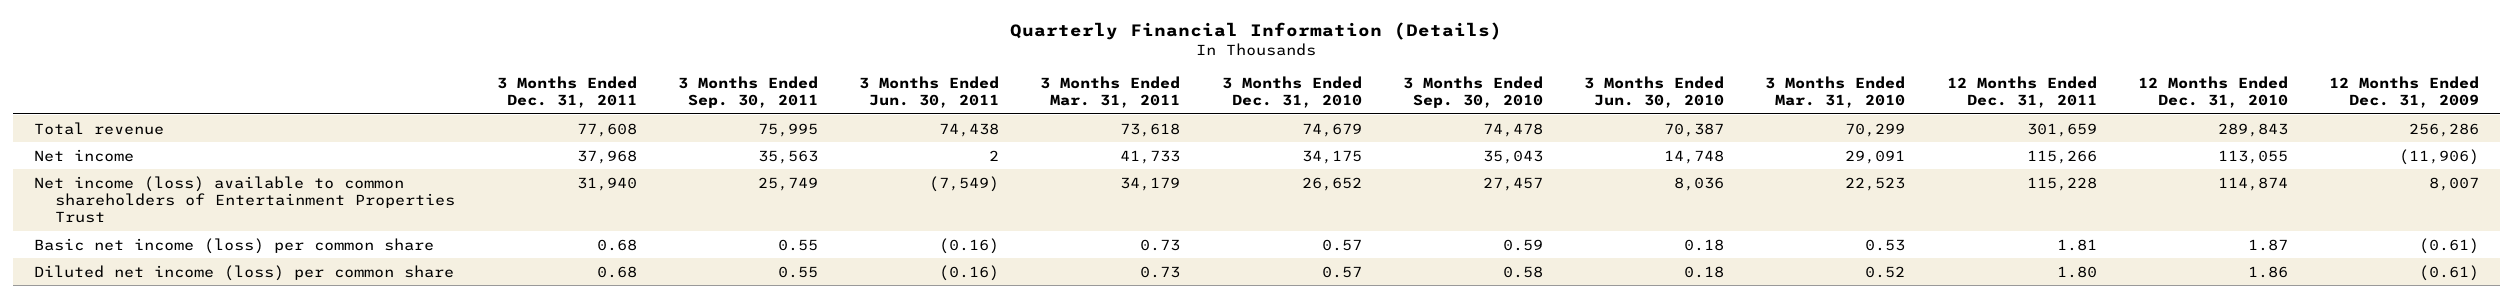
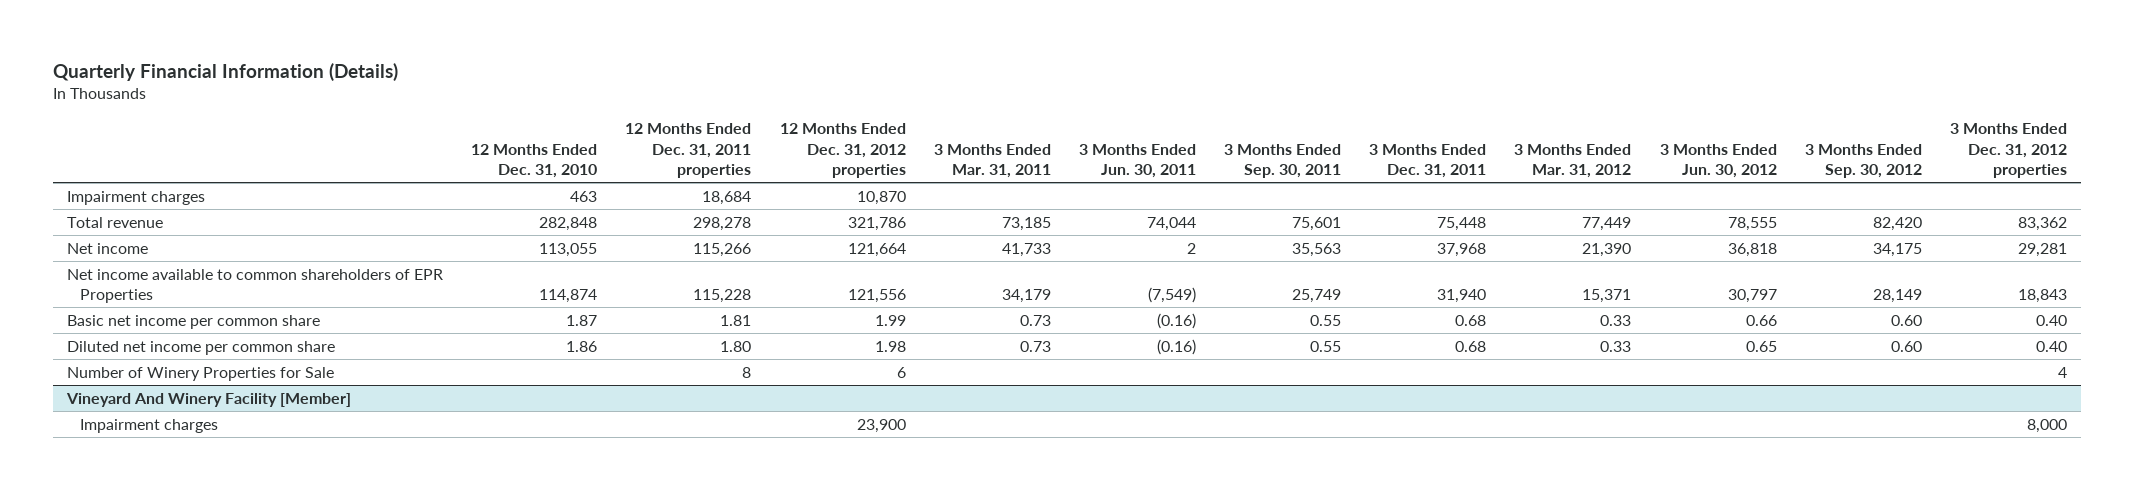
- | 3 Months Ended Dec. 31, 2011 | 3 Months Ended Sep. 30, 2011 | 3 Months Ended Jun. 30, 2011 | 3 Months Ended Mar. 31, 2011 | 3 Months Ended Dec. 31, 2010 | 3 Months Ended Sep. 30, 2010 | 3 Months Ended Jun. 30, 2010 | 3 Months Ended Mar. 31, 2010 | 12 Months Ended Dec. 31, 2011 | 12 Months Ended Dec. 31, 2010 | 12 Months Ended Dec. 31, 2009
+ | 12 Months Ended Dec. 31, 2010 | 12 Months Ended Dec. 31, 2011 properties | 12 Months Ended Dec. 31, 2012 properties | 3 Months Ended Mar. 31, 2011 | 3 Months Ended Jun. 30, 2011 | 3 Months Ended Sep. 30, 2011 | 3 Months Ended Dec. 31, 2011 | 3 Months Ended Mar. 31, 2012 | 3 Months Ended Jun. 30, 2012 | 3 Months Ended Sep. 30, 2012 | 3 Months Ended Dec. 31, 2012 properties
- Total revenue | 77,608 | 75,995 | 74,438 | 73,618 | 74,679 | 74,478 | 70,387 | 70,299 | 301,659 | 289,843 | 256,286
+ Impairment charges | 463 | 18,684 | 10,870 | | | | | | | |
+ Total revenue | 282,848 | 298,278 | 321,786 | 73,185 | 74,044 | 75,601 | 75,448 | 77,449 | 78,555 | 82,420 | 83,362
- Net income (loss) available to common shareholders of Entertainment Properties Trust | 31,940 | 25,749 | (7,549) | 34,179 | 26,652 | 27,457 | 8,036 | 22,523 | 115,228 | 114,874 | 8,007
- Basic net income (loss) per common share | 0.68 | 0.55 | (0.16) | 0.73 | 0.57 | 0.59 | 0.18 | 0.53 | 1.81 | 1.87 | (0.61)
- Diluted net income (loss) per common share | 0.68 | 0.55 | (0.16) | 0.73 | 0.57 | 0.58 | 0.18 | 0.52 | 1.80 | 1.86 | (0.61)
+ Net income available to common shareholders of EPR Properties | 114,874 | 115,228 | 121,556 | 34,179 | (7,549) | 25,749 | 31,940 | 15,371 | 30,797 | 28,149 | 18,843
+ Basic net income per common share | 1.87 | 1.81 | 1.99 | 0.73 | (0.16) | 0.55 | 0.68 | 0.33 | 0.66 | 0.60 | 0.40
+ Diluted net income per common share | 1.86 | 1.80 | 1.98 | 0.73 | (0.16) | 0.55 | 0.68 | 0.33 | 0.65 | 0.60 | 0.40
+ Number of Winery Properties for Sale | | 8 | 6 | | | | | | | | 4
+ Vineyard And Winery Facility [Member]
+ Impairment charges | | | 23,900 | | | | | | | | 8,000

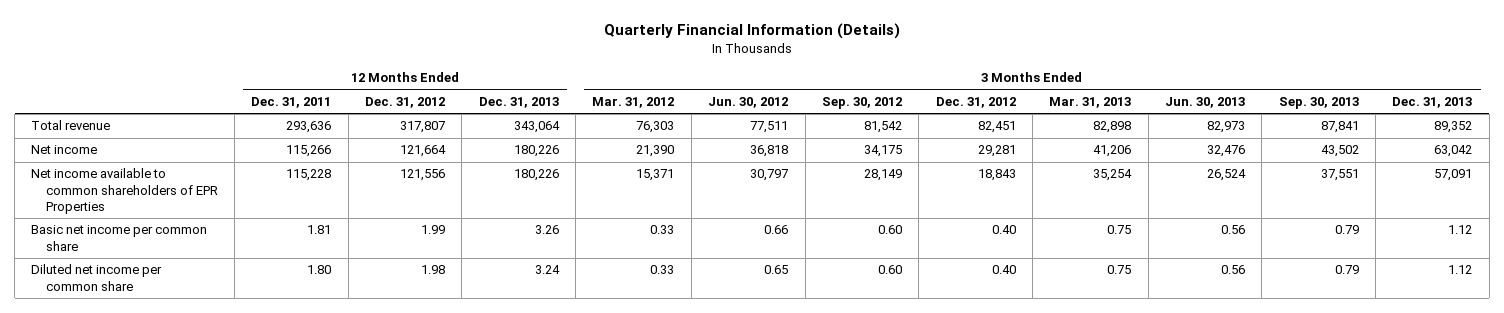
- | 12 Months Ended Dec. 31, 2010 | 12 Months Ended Dec. 31, 2011 properties | 12 Months Ended Dec. 31, 2012 properties | 3 Months Ended Mar. 31, 2011 | 3 Months Ended Jun. 30, 2011 | 3 Months Ended Sep. 30, 2011 | 3 Months Ended Dec. 31, 2011 | 3 Months Ended Mar. 31, 2012 | 3 Months Ended Jun. 30, 2012 | 3 Months Ended Sep. 30, 2012 | 3 Months Ended Dec. 31, 2012 properties
+ | 12 Months Ended Dec. 31, 2011 | 12 Months Ended Dec. 31, 2012 | 12 Months Ended Dec. 31, 2013 | 3 Months Ended Mar. 31, 2012 | 3 Months Ended Jun. 30, 2012 | 3 Months Ended Sep. 30, 2012 | 3 Months Ended Dec. 31, 2012 | 3 Months Ended Mar. 31, 2013 | 3 Months Ended Jun. 30, 2013 | 3 Months Ended Sep. 30, 2013 | 3 Months Ended Dec. 31, 2013
- Impairment charges | 463 | 18,684 | 10,870 | | | | | | | |
- Total revenue | 282,848 | 298,278 | 321,786 | 73,185 | 74,044 | 75,601 | 75,448 | 77,449 | 78,555 | 82,420 | 83,362
+ Total revenue | 293,636 | 317,807 | 343,064 | 76,303 | 77,511 | 81,542 | 82,451 | 82,898 | 82,973 | 87,841 | 89,352
- Number of Winery Properties for Sale | | 8 | 6 | | | | | | | | 4
- Vineyard And Winery Facility [Member]
- Impairment charges | | | 23,900 | | | | | | | | 8,000

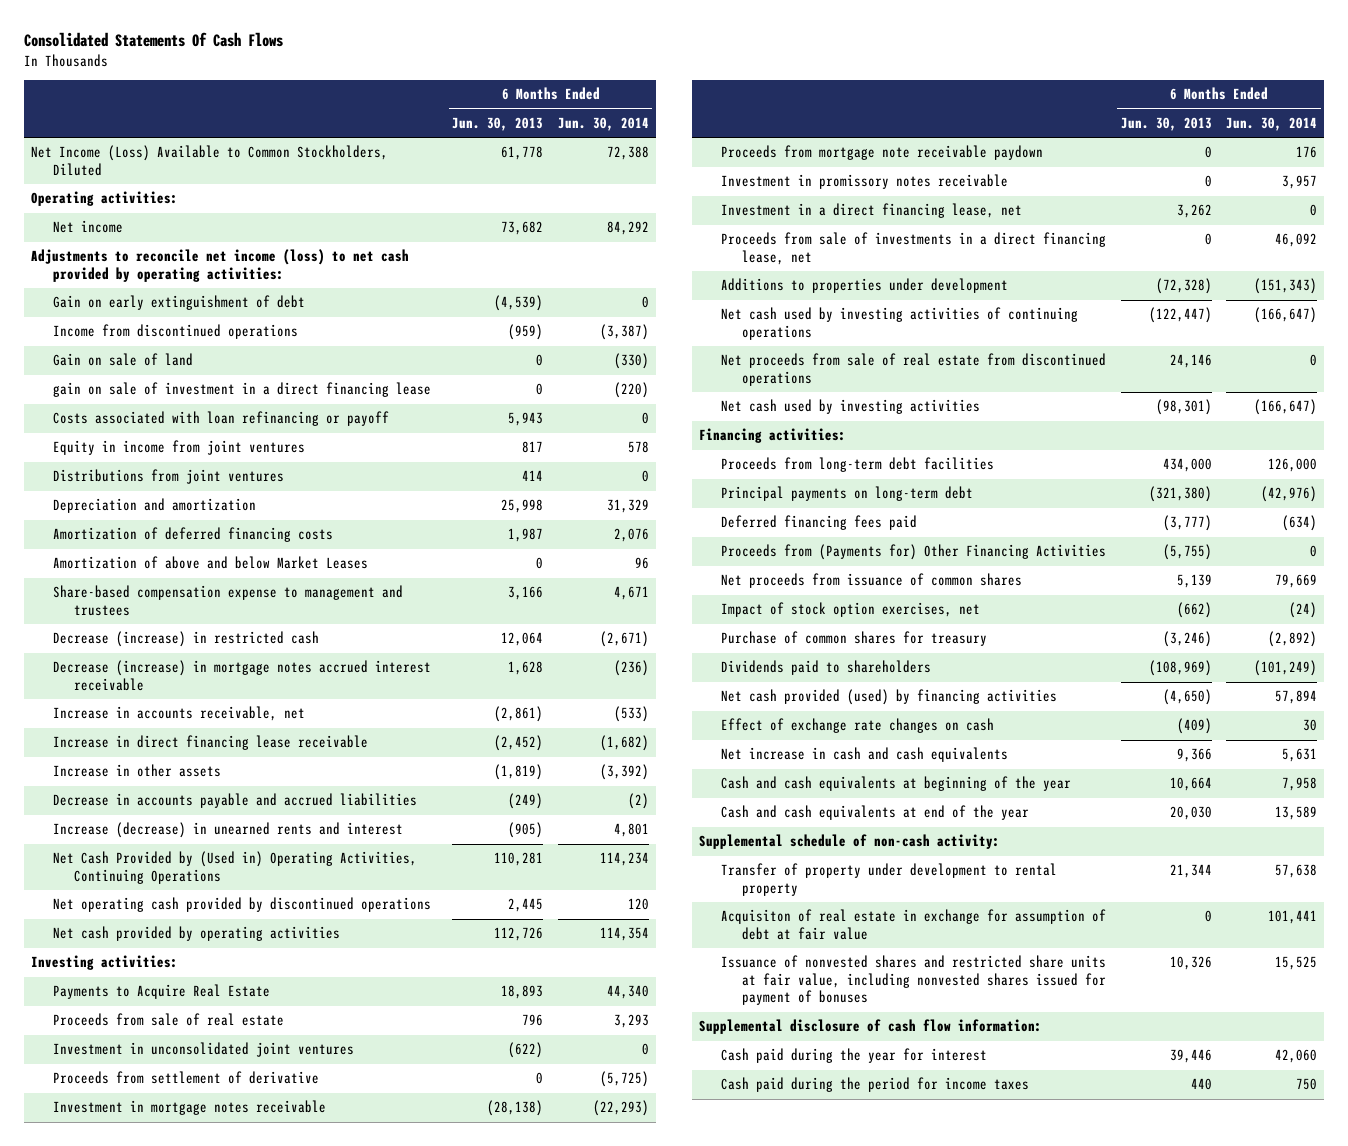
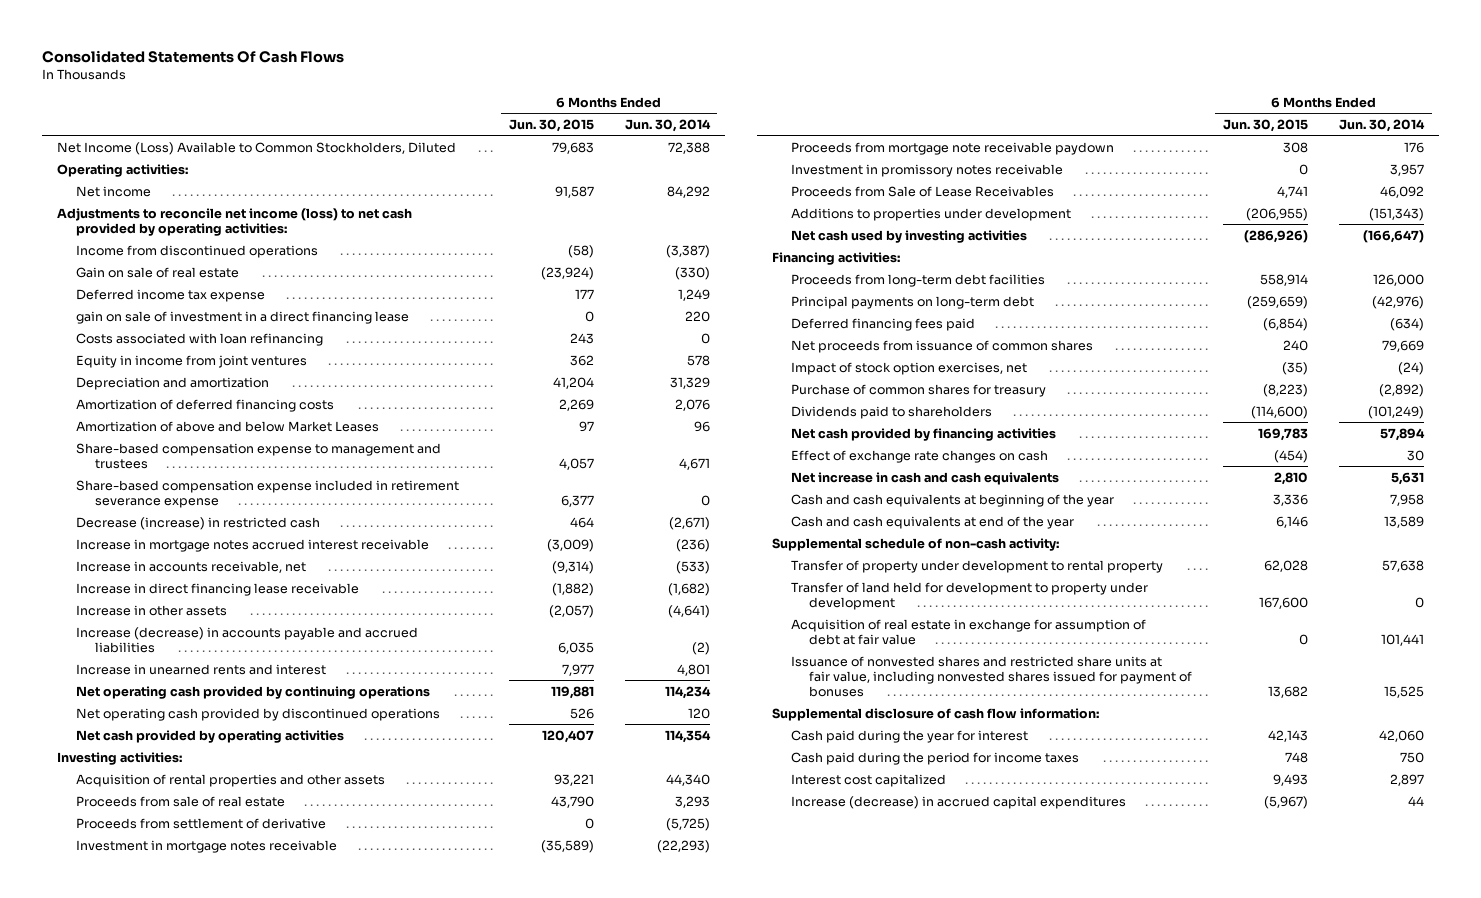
- | 6 Months Ended Jun. 30, 2013 | 6 Months Ended Jun. 30, 2014
+ | 6 Months Ended Jun. 30, 2015 | 6 Months Ended Jun. 30, 2014
- Gain on early extinguishment of debt | (4,539) | 0
- Gain on sale of land | 0 | (330)
- gain on sale of investment in a direct financing lease | 0 | (220)
- Costs associated with loan refinancing or payoff | 5,943 | 0
+ Gain on sale of real estate | (23,924) | (330)
+ Deferred income tax expense | 177 | 1,249
+ gain on sale of investment in a direct financing lease | 0 | 220
+ Costs associated with loan refinancing | 243 | 0
- Distributions from joint ventures | 414 | 0
+ Share-based compensation expense included in retirement severance expense | 6,377 | 0
- Decrease (increase) in mortgage notes accrued interest receivable | 1,628 | (236)
+ Increase in mortgage notes accrued interest receivable | (3,009) | (236)
- Increase in other assets | (1,819) | (3,392)
- Decrease in accounts payable and accrued liabilities | (249) | (2)
- Increase (decrease) in unearned rents and interest | (905) | 4,801
- Net Cash Provided by (Used in) Operating Activities, Continuing Operations | 110,281 | 114,234
+ Increase in other assets | (2,057) | (4,641)
+ Increase (decrease) in accounts payable and accrued liabilities | 6,035 | (2)
+ Increase in unearned rents and interest | 7,977 | 4,801
+ Net operating cash provided by continuing operations | 119,881 | 114,234
- Payments to Acquire Real Estate | 18,893 | 44,340
+ Acquisition of rental properties and other assets | 93,221 | 44,340
- Investment in unconsolidated joint ventures | (622) | 0
- Investment in a direct financing lease, net | 3,262 | 0
- Proceeds from sale of investments in a direct financing lease, net | 0 | 46,092
+ Proceeds from Sale of Lease Receivables | 4,741 | 46,092
- Net cash used by investing activities of continuing operations | (122,447) | (166,647)
- Net proceeds from sale of real estate from discontinued operations | 24,146 | 0
- Proceeds from (Payments for) Other Financing Activities | (5,755) | 0
- Net cash provided (used) by financing activities | (4,650) | 57,894
+ Net cash provided by financing activities | 169,783 | 57,894
- Acquisiton of real estate in exchange for assumption of debt at fair value | 0 | 101,441
+ Transfer of land held for development to property under development | 167,600 | 0
+ Acquisition of real estate in exchange for assumption of debt at fair value | 0 | 101,441
+ Interest cost capitalized | 9,493 | 2,897
+ Increase (decrease) in accrued capital expenditures | (5,967) | 44

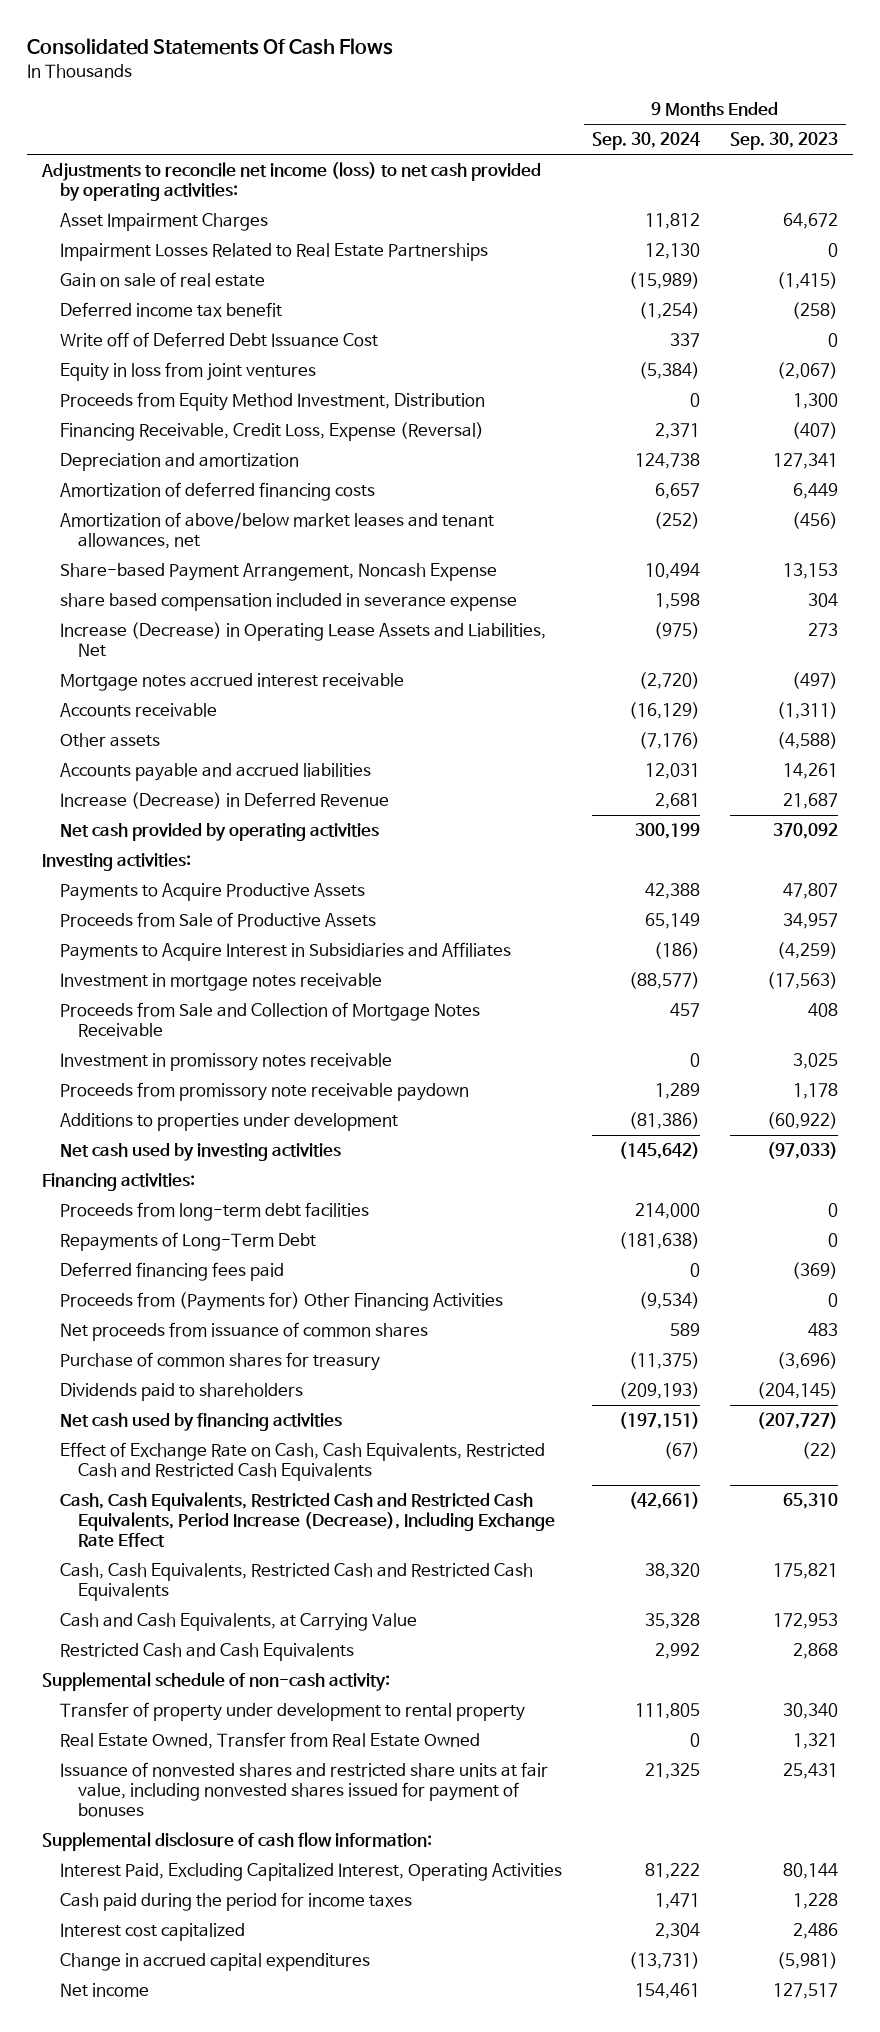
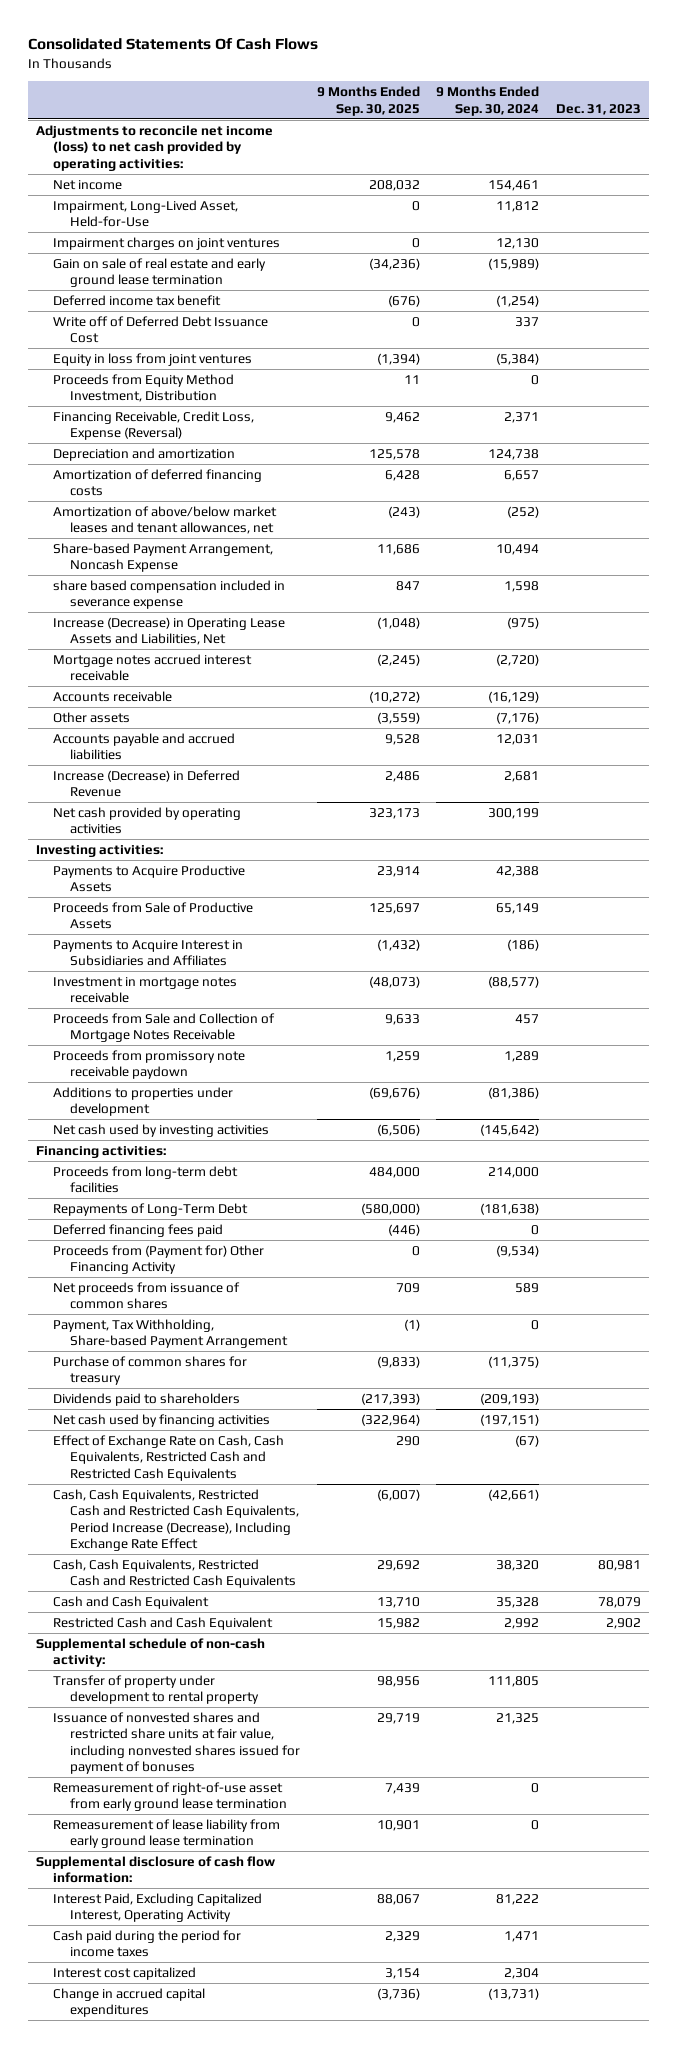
- | 9 Months Ended Sep. 30, 2024 | 9 Months Ended Sep. 30, 2023
+ | 9 Months Ended Sep. 30, 2025 | 9 Months Ended Sep. 30, 2024 | Dec. 31, 2023
- Asset Impairment Charges | 11,812 | 64,672
- Impairment Losses Related to Real Estate Partnerships | 12,130 | 0
- Gain on sale of real estate | (15,989) | (1,415)
moved up: Net income | 208,032 | 154,461 |
+ Impairment, Long-Lived Asset, Held-for-Use | 0 | 11,812 |
+ Impairment charges on joint ventures | 0 | 12,130 |
+ Gain on sale of real estate and early ground lease termination | (34,236) | (15,989) |
- Investment in promissory notes receivable | 0 | 3,025
- Proceeds from (Payments for) Other Financing Activities | (9,534) | 0
+ Proceeds from (Payment for) Other Financing Activity | 0 | (9,534) |
+ Payment, Tax Withholding, Share-based Payment Arrangement | (1) | 0 |
- Cash and Cash Equivalents, at Carrying Value | 35,328 | 172,953
- Restricted Cash and Cash Equivalents | 2,992 | 2,868
+ Cash and Cash Equivalent | 13,710 | 35,328 | 78,079
+ Restricted Cash and Cash Equivalent | 15,982 | 2,992 | 2,902
- Real Estate Owned, Transfer from Real Estate Owned | 0 | 1,321
+ Remeasurement of right-of-use asset from early ground lease termination | 7,439 | 0 |
+ Remeasurement of lease liability from early ground lease termination | 10,901 | 0 |
- Interest Paid, Excluding Capitalized Interest, Operating Activities | 81,222 | 80,144
+ Interest Paid, Excluding Capitalized Interest, Operating Activity | 88,067 | 81,222 |

